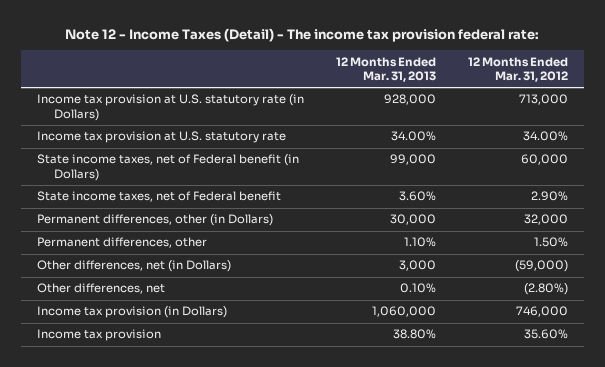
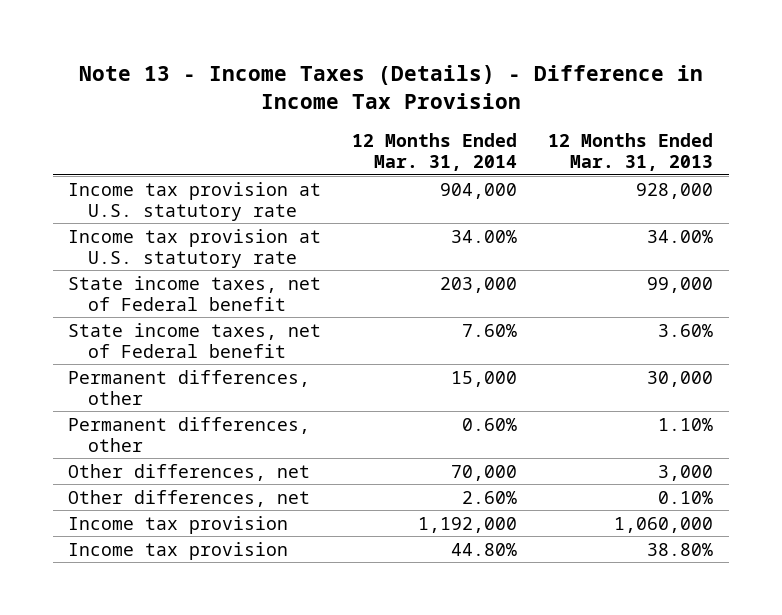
- Note 12 - Income Taxes (Detail) - The income tax provision federal rate:
+ Note 13 - Income Taxes (Details) - Difference in Income Tax Provision
- | 12 Months Ended Mar. 31, 2013 | 12 Months Ended Mar. 31, 2012
+ | 12 Months Ended Mar. 31, 2014 | 12 Months Ended Mar. 31, 2013
- Income tax provision at U.S. statutory rate (in Dollars) | 928,000 | 713,000
+ Income tax provision at U.S. statutory rate | 904,000 | 928,000
- State income taxes, net of Federal benefit (in Dollars) | 99,000 | 60,000
+ State income taxes, net of Federal benefit | 203,000 | 99,000
- Permanent differences, other (in Dollars) | 30,000 | 32,000
+ Permanent differences, other | 15,000 | 30,000
- Other differences, net (in Dollars) | 3,000 | (59,000)
+ Other differences, net | 70,000 | 3,000
- Income tax provision (in Dollars) | 1,060,000 | 746,000
+ Income tax provision | 1,192,000 | 1,060,000

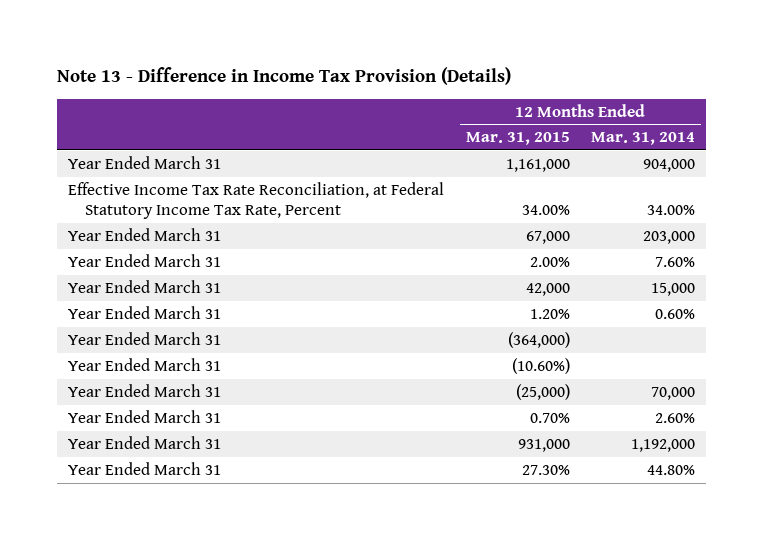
- Note 13 - Income Taxes (Details) - Difference in Income Tax Provision
+ Note 13 - Difference in Income Tax Provision (Details)
- | 12 Months Ended Mar. 31, 2014 | 12 Months Ended Mar. 31, 2013
+ | 12 Months Ended Mar. 31, 2015 | 12 Months Ended Mar. 31, 2014
- Income tax provision at U.S. statutory rate | 904,000 | 928,000
- Income tax provision at U.S. statutory rate | 34.00% | 34.00%
- State income taxes, net of Federal benefit | 203,000 | 99,000
- State income taxes, net of Federal benefit | 7.60% | 3.60%
- Permanent differences, other | 15,000 | 30,000
- Permanent differences, other | 0.60% | 1.10%
- Other differences, net | 70,000 | 3,000
- Other differences, net | 2.60% | 0.10%
- Income tax provision | 1,192,000 | 1,060,000
- Income tax provision | 44.80% | 38.80%
+ Year Ended March 31 | 1,161,000 | 904,000
+ Effective Income Tax Rate Reconciliation, at Federal Statutory Income Tax Rate, Percent | 34.00% | 34.00%
+ Year Ended March 31 | 67,000 | 203,000
+ Year Ended March 31 | 2.00% | 7.60%
+ Year Ended March 31 | 42,000 | 15,000
+ Year Ended March 31 | 1.20% | 0.60%
+ Year Ended March 31 | (364,000) |
+ Year Ended March 31 | (10.60%) |
+ Year Ended March 31 | (25,000) | 70,000
+ Year Ended March 31 | 0.70% | 2.60%
+ Year Ended March 31 | 931,000 | 1,192,000
+ Year Ended March 31 | 27.30% | 44.80%

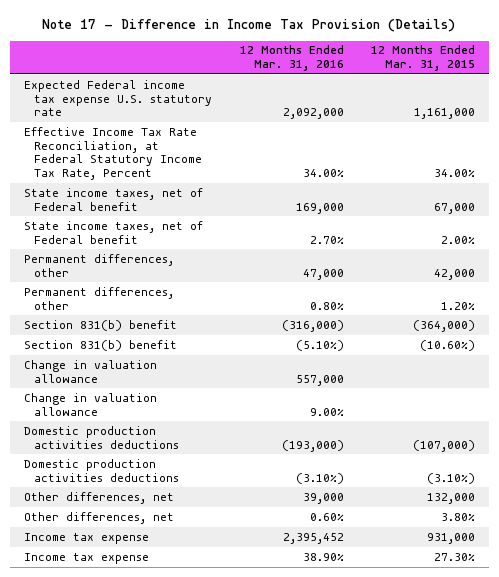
- Note 13 - Difference in Income Tax Provision (Details)
+ Note 17 - Difference in Income Tax Provision (Details)
- | 12 Months Ended Mar. 31, 2015 | 12 Months Ended Mar. 31, 2014
+ | 12 Months Ended Mar. 31, 2016 | 12 Months Ended Mar. 31, 2015
- Year Ended March 31 | 1,161,000 | 904,000
+ Expected Federal income tax expense U.S. statutory rate | 2,092,000 | 1,161,000
- Year Ended March 31 | 67,000 | 203,000
- Year Ended March 31 | 2.00% | 7.60%
- Year Ended March 31 | 42,000 | 15,000
- Year Ended March 31 | 1.20% | 0.60%
- Year Ended March 31 | (364,000) |
- Year Ended March 31 | (10.60%) |
- Year Ended March 31 | (25,000) | 70,000
- Year Ended March 31 | 0.70% | 2.60%
- Year Ended March 31 | 931,000 | 1,192,000
- Year Ended March 31 | 27.30% | 44.80%
+ State income taxes, net of Federal benefit | 169,000 | 67,000
+ State income taxes, net of Federal benefit | 2.70% | 2.00%
+ Permanent differences, other | 47,000 | 42,000
+ Permanent differences, other | 0.80% | 1.20%
+ Section 831(b) benefit | (316,000) | (364,000)
+ Section 831(b) benefit | (5.10%) | (10.60%)
+ Change in valuation allowance | 557,000 |
+ Change in valuation allowance | 9.00% |
+ Domestic production activities deductions | (193,000) | (107,000)
+ Domestic production activities deductions | (3.10%) | (3.10%)
+ Other differences, net | 39,000 | 132,000
+ Other differences, net | 0.60% | 3.80%
+ Income tax expense | 2,395,452 | 931,000
+ Income tax expense | 38.90% | 27.30%

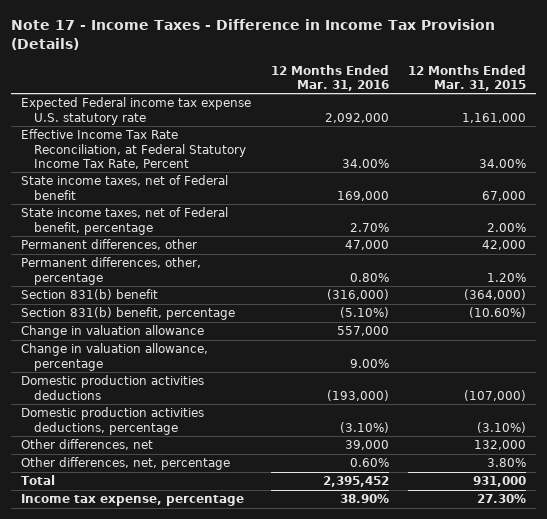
- Note 17 - Difference in Income Tax Provision (Details)
+ Note 17 - Income Taxes - Difference in Income Tax Provision (Details)
- State income taxes, net of Federal benefit | 2.70% | 2.00%
+ State income taxes, net of Federal benefit, percentage | 2.70% | 2.00%
- Permanent differences, other | 0.80% | 1.20%
+ Permanent differences, other, percentage | 0.80% | 1.20%
- Section 831(b) benefit | (5.10%) | (10.60%)
+ Section 831(b) benefit, percentage | (5.10%) | (10.60%)
- Change in valuation allowance | 9.00% |
+ Change in valuation allowance, percentage | 9.00% |
- Domestic production activities deductions | (3.10%) | (3.10%)
+ Domestic production activities deductions, percentage | (3.10%) | (3.10%)
- Other differences, net | 0.60% | 3.80%
- Income tax expense | 2,395,452 | 931,000
- Income tax expense | 38.90% | 27.30%
+ Other differences, net, percentage | 0.60% | 3.80%
+ Total | 2,395,452 | 931,000
+ Income tax expense, percentage | 38.90% | 27.30%

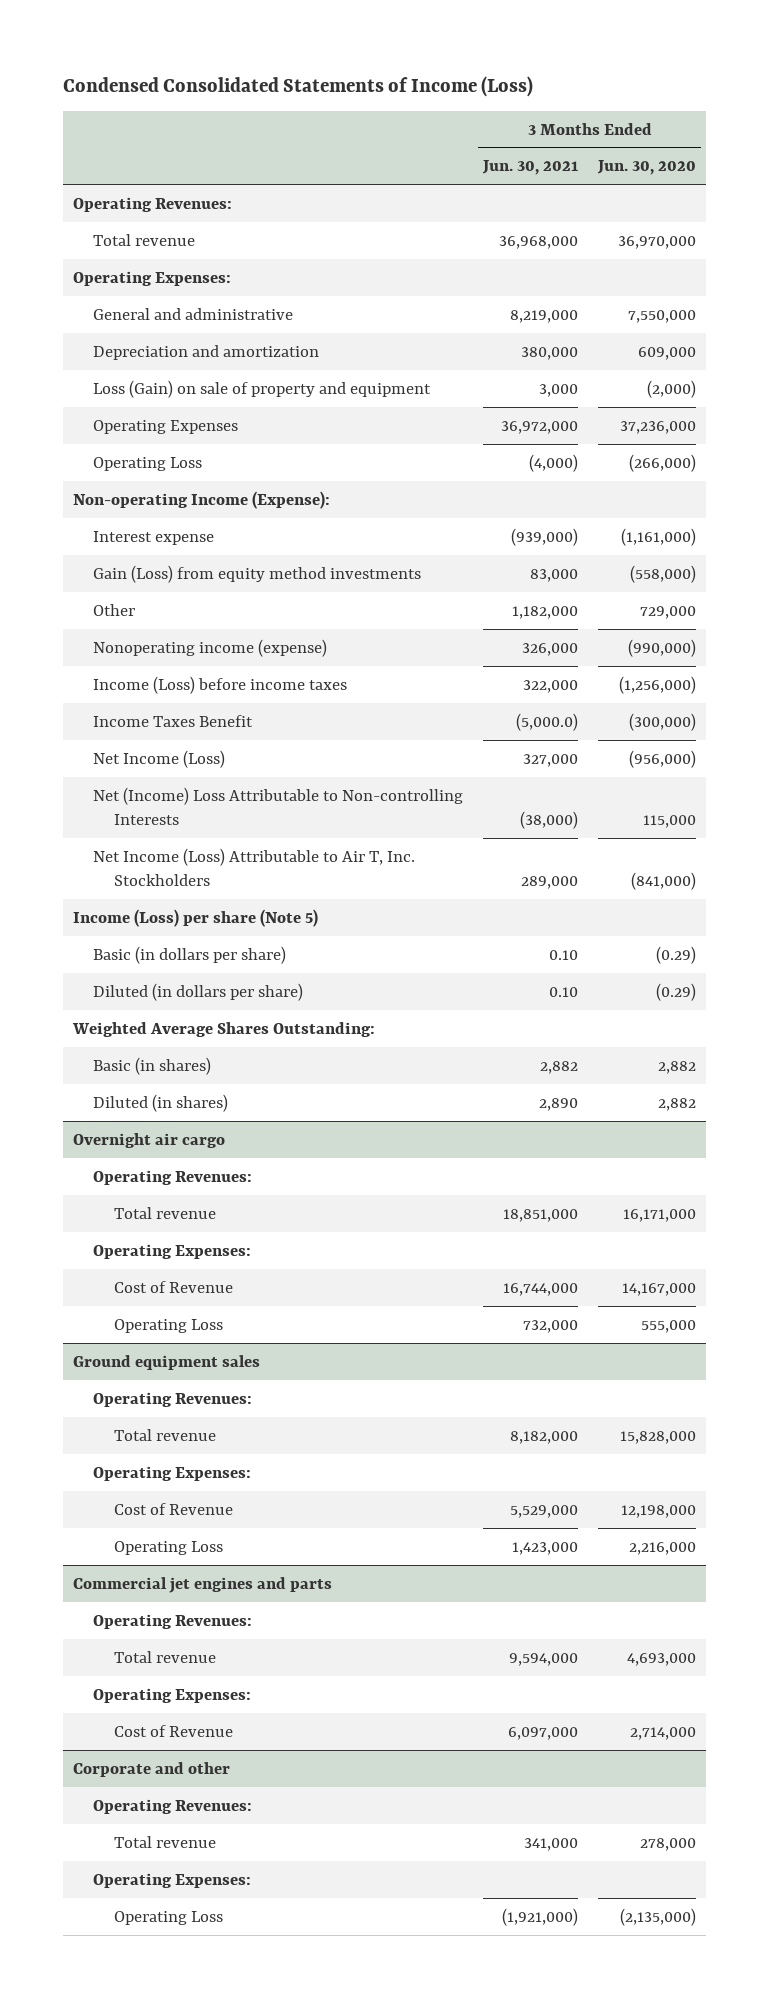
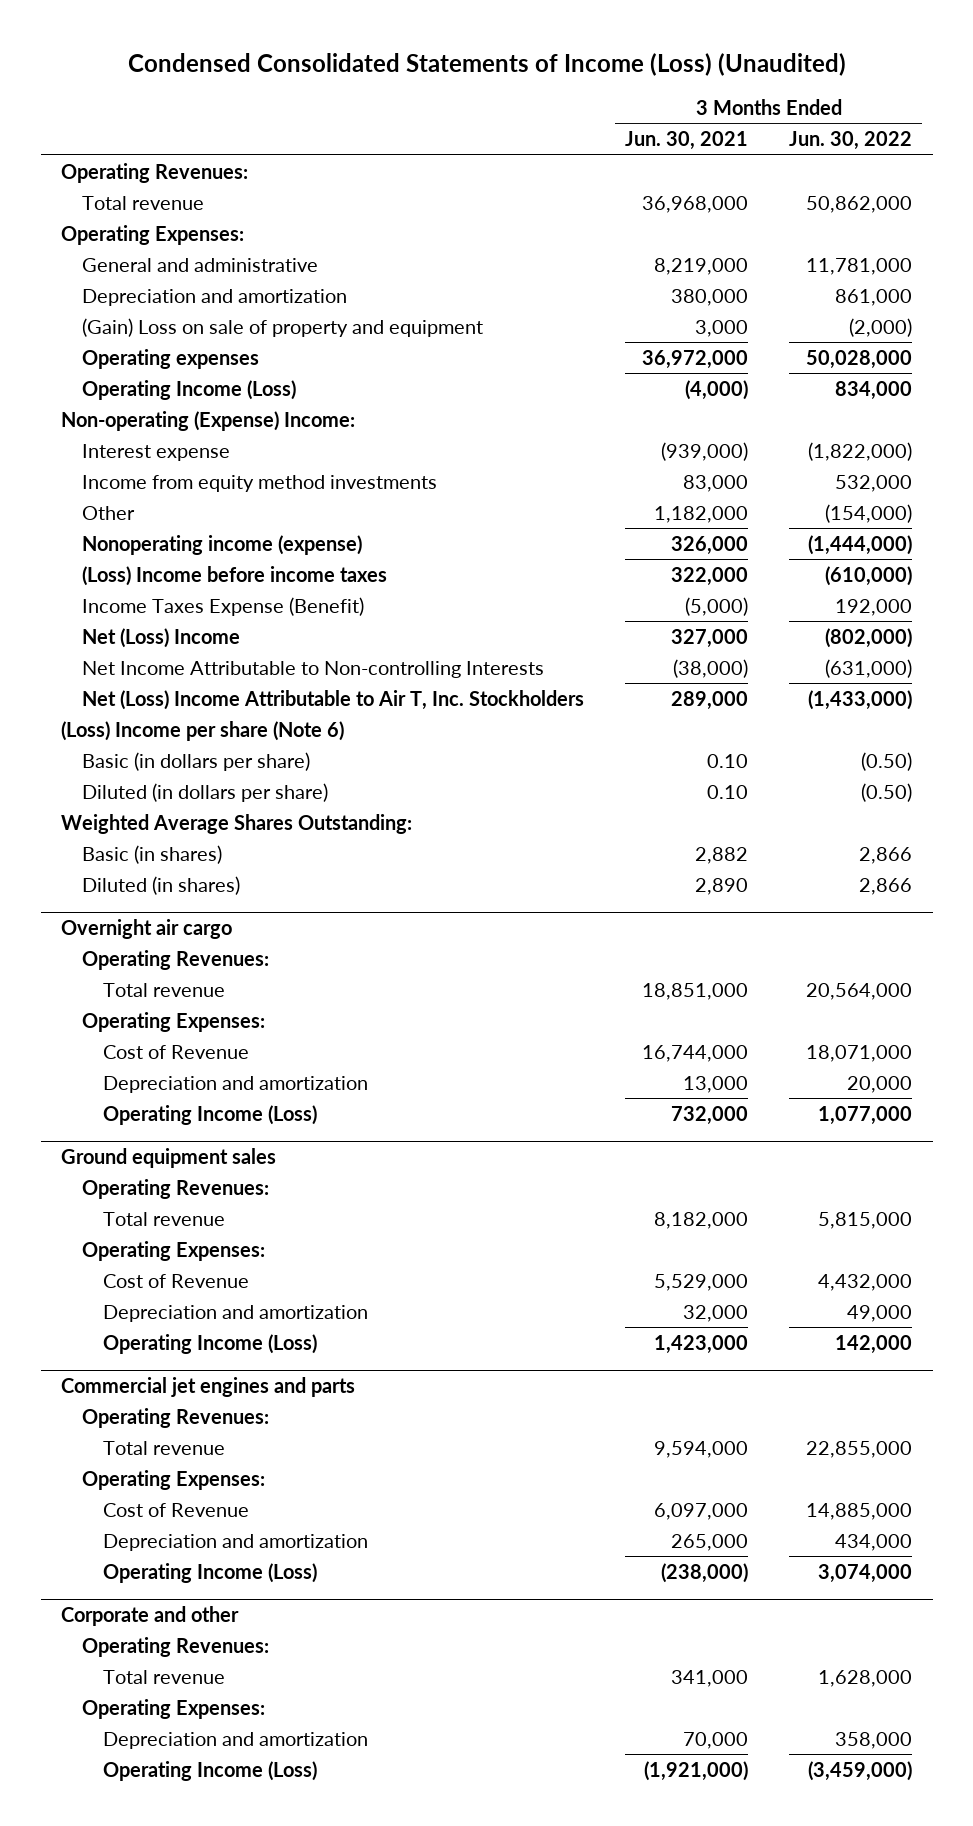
- Condensed Consolidated Statements of Income (Loss)
+ Condensed Consolidated Statements of Income (Loss) (Unaudited)
- | 3 Months Ended Jun. 30, 2021 | 3 Months Ended Jun. 30, 2020
+ | 3 Months Ended Jun. 30, 2021 | 3 Months Ended Jun. 30, 2022
- Loss (Gain) on sale of property and equipment | 3,000 | (2,000)
- Operating Expenses | 36,972,000 | 37,236,000
- Operating Loss | (4,000) | (266,000)
- Non-operating Income (Expense):
+ (Gain) Loss on sale of property and equipment | 3,000 | (2,000)
+ Operating expenses | 36,972,000 | 50,028,000
+ Operating Income (Loss) | (4,000) | 834,000
+ Non-operating (Expense) Income:
- Gain (Loss) from equity method investments | 83,000 | (558,000)
+ Income from equity method investments | 83,000 | 532,000
- Income (Loss) before income taxes | 322,000 | (1,256,000)
- Income Taxes Benefit | (5,000.0) | (300,000)
- Net Income (Loss) | 327,000 | (956,000)
- Net (Income) Loss Attributable to Non-controlling Interests | (38,000) | 115,000
- Net Income (Loss) Attributable to Air T, Inc. Stockholders | 289,000 | (841,000)
- Income (Loss) per share (Note 5)
+ (Loss) Income before income taxes | 322,000 | (610,000)
+ Income Taxes Expense (Benefit) | (5,000) | 192,000
+ Net (Loss) Income | 327,000 | (802,000)
+ Net Income Attributable to Non-controlling Interests | (38,000) | (631,000)
+ Net (Loss) Income Attributable to Air T, Inc. Stockholders | 289,000 | (1,433,000)
+ (Loss) Income per share (Note 6)
@ Overnight air cargo
- Operating Loss | 732,000 | 555,000
+ Depreciation and amortization | 13,000 | 20,000
+ Operating Income (Loss) | 732,000 | 1,077,000
@ Ground equipment sales
- Operating Loss | 1,423,000 | 2,216,000
+ Depreciation and amortization | 32,000 | 49,000
+ Operating Income (Loss) | 1,423,000 | 142,000
@ Commercial jet engines and parts
+ Depreciation and amortization | 265,000 | 434,000
+ Operating Income (Loss) | (238,000) | 3,074,000
@ Corporate and other
- Operating Loss | (1,921,000) | (2,135,000)
+ Depreciation and amortization | 70,000 | 358,000
+ Operating Income (Loss) | (1,921,000) | (3,459,000)

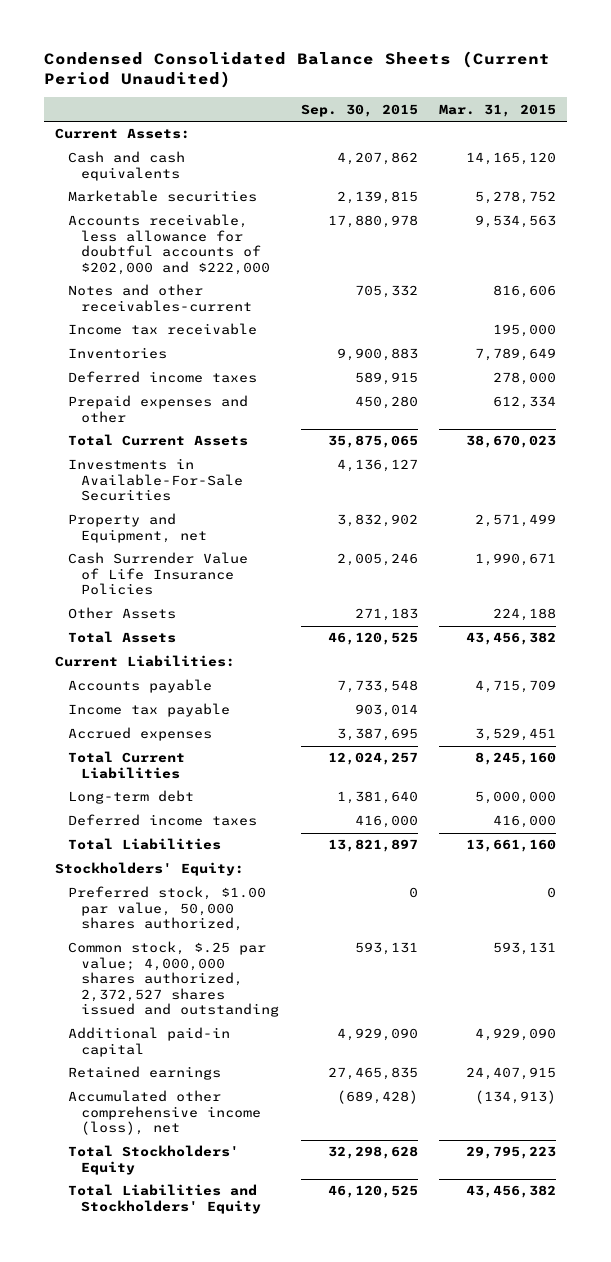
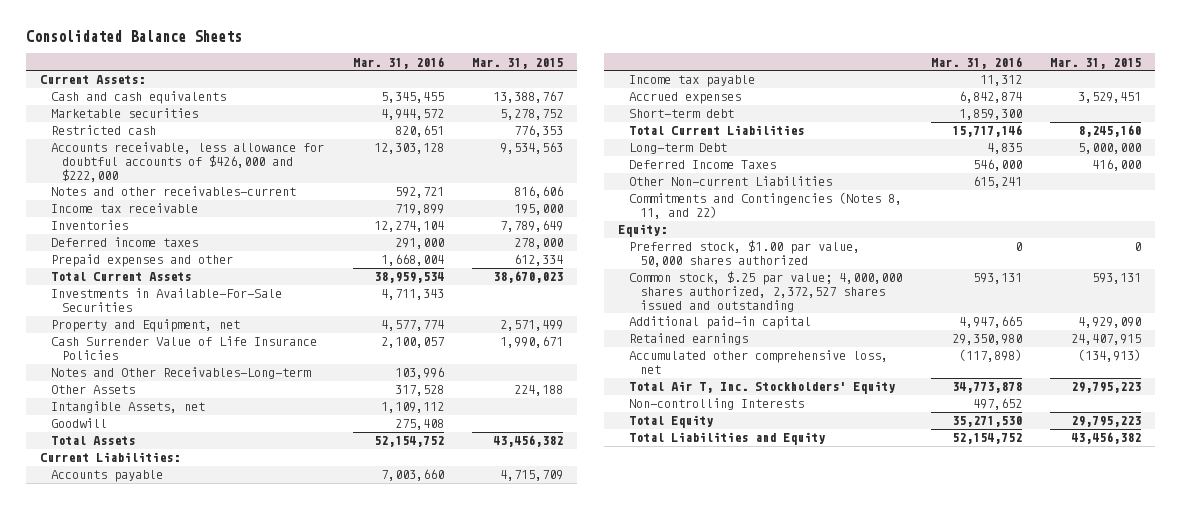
- Condensed Consolidated Balance Sheets (Current Period Unaudited)
+ Consolidated Balance Sheets
- | Sep. 30, 2015 | Mar. 31, 2015
+ | Mar. 31, 2016 | Mar. 31, 2015
- Cash and cash equivalents | 4,207,862 | 14,165,120
+ Cash and cash equivalents | 5,345,455 | 13,388,767
- Accounts receivable, less allowance for doubtful accounts of $202,000 and $222,000 | 17,880,978 | 9,534,563
+ Restricted cash | 820,651 | 776,353
+ Accounts receivable, less allowance for doubtful accounts of $426,000 and $222,000 | 12,303,128 | 9,534,563
+ Notes and Other Receivables-Long-term | 103,996 |
+ Intangible Assets, net | 1,109,112 |
+ Goodwill | 275,408 |
+ Short-term debt | 1,859,300 |
- Long-term debt | 1,381,640 | 5,000,000
- Deferred income taxes | 416,000 | 416,000
- Total Liabilities | 13,821,897 | 13,661,160
- Stockholders' Equity:
- Preferred stock, $1.00 par value, 50,000 shares authorized, | 0 | 0
+ Long-term Debt | 4,835 | 5,000,000
+ Deferred Income Taxes | 546,000 | 416,000
+ Other Non-current Liabilities | 615,241 |
+ Commitments and Contingencies (Notes 8, 11, and 22)
+ Equity:
+ Preferred stock, $1.00 par value, 50,000 shares authorized | 0 | 0
- Accumulated other comprehensive income (loss), net | (689,428) | (134,913)
- Total Stockholders' Equity | 32,298,628 | 29,795,223
- Total Liabilities and Stockholders' Equity | 46,120,525 | 43,456,382
+ Accumulated other comprehensive loss, net | (117,898) | (134,913)
+ Total Air T, Inc. Stockholders' Equity | 34,773,878 | 29,795,223
+ Non-controlling Interests | 497,652 |
+ Total Equity | 35,271,530 | 29,795,223
+ Total Liabilities and Equity | 52,154,752 | 43,456,382

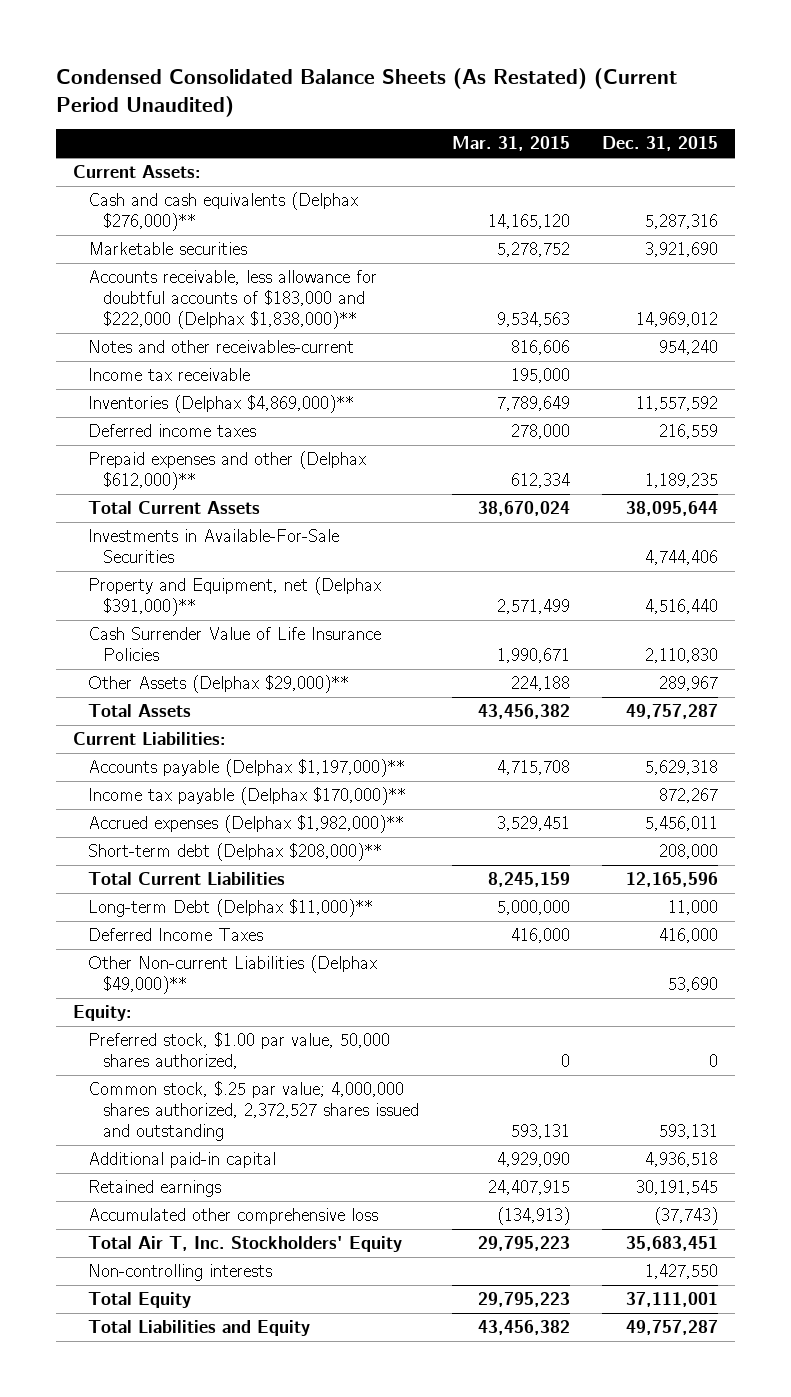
- Consolidated Balance Sheets
+ Condensed Consolidated Balance Sheets (As Restated) (Current Period Unaudited)
- | Mar. 31, 2016 | Mar. 31, 2015
+ | Mar. 31, 2015 | Dec. 31, 2015
- Cash and cash equivalents | 5,345,455 | 13,388,767
+ Cash and cash equivalents (Delphax $276,000)** | 14,165,120 | 5,287,316
- Restricted cash | 820,651 | 776,353
- Accounts receivable, less allowance for doubtful accounts of $426,000 and $222,000 | 12,303,128 | 9,534,563
+ Accounts receivable, less allowance for doubtful accounts of $183,000 and $222,000 (Delphax $1,838,000)** | 9,534,563 | 14,969,012
- Inventories | 12,274,104 | 7,789,649
+ Inventories (Delphax $4,869,000)** | 7,789,649 | 11,557,592
- Prepaid expenses and other | 1,668,004 | 612,334
- Total Current Assets | 38,959,534 | 38,670,023
+ Prepaid expenses and other (Delphax $612,000)** | 612,334 | 1,189,235
+ Total Current Assets | 38,670,024 | 38,095,644
- Property and Equipment, net | 4,577,774 | 2,571,499
+ Property and Equipment, net (Delphax $391,000)** | 2,571,499 | 4,516,440
- Notes and Other Receivables-Long-term | 103,996 |
- Other Assets | 317,528 | 224,188
- Intangible Assets, net | 1,109,112 |
- Goodwill | 275,408 |
+ Other Assets (Delphax $29,000)** | 224,188 | 289,967
- Accounts payable | 7,003,660 | 4,715,709
- Income tax payable | 11,312 |
- Accrued expenses | 6,842,874 | 3,529,451
- Short-term debt | 1,859,300 |
- Total Current Liabilities | 15,717,146 | 8,245,160
- Long-term Debt | 4,835 | 5,000,000
+ Accounts payable (Delphax $1,197,000)** | 4,715,708 | 5,629,318
+ Income tax payable (Delphax $170,000)** | | 872,267
+ Accrued expenses (Delphax $1,982,000)** | 3,529,451 | 5,456,011
+ Short-term debt (Delphax $208,000)** | | 208,000
+ Total Current Liabilities | 8,245,159 | 12,165,596
+ Long-term Debt (Delphax $11,000)** | 5,000,000 | 11,000
- Other Non-current Liabilities | 615,241 |
- Commitments and Contingencies (Notes 8, 11, and 22)
+ Other Non-current Liabilities (Delphax $49,000)** | | 53,690
- Preferred stock, $1.00 par value, 50,000 shares authorized | 0 | 0
+ Preferred stock, $1.00 par value, 50,000 shares authorized, | 0 | 0
- Accumulated other comprehensive loss, net | (117,898) | (134,913)
+ Accumulated other comprehensive loss | (134,913) | (37,743)
- Non-controlling Interests | 497,652 |
+ Non-controlling interests | | 1,427,550

